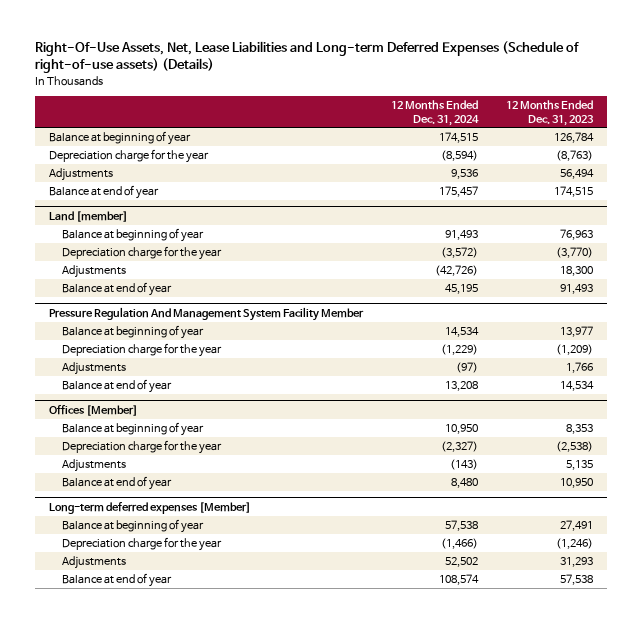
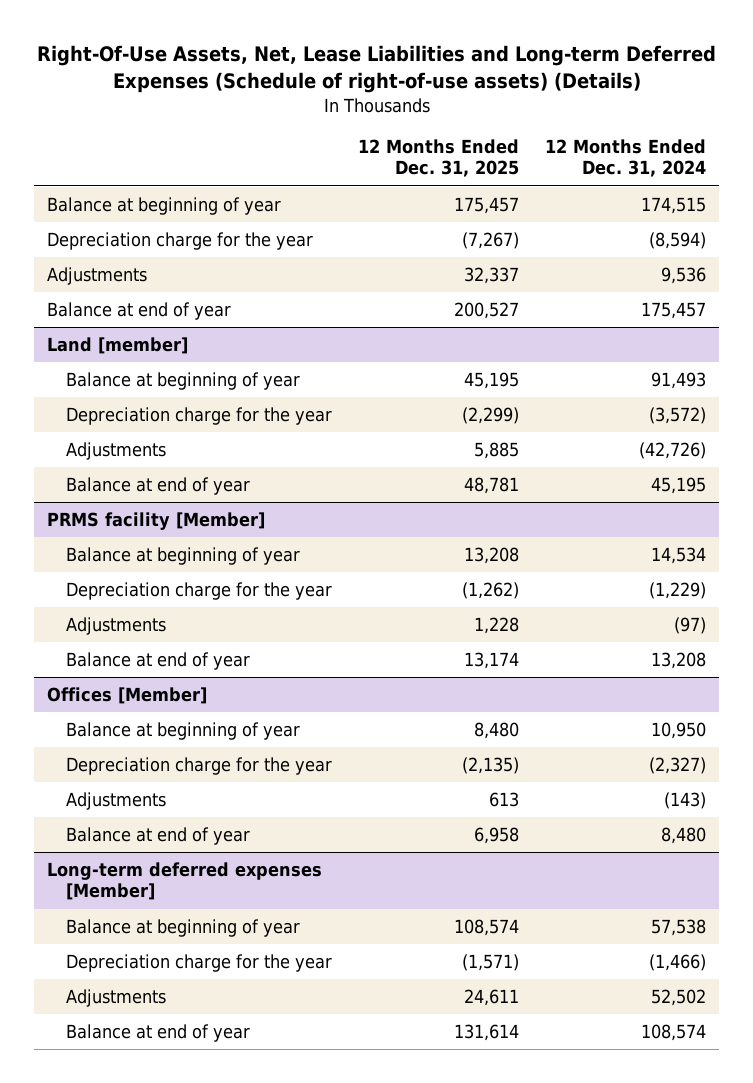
- | 12 Months Ended Dec. 31, 2024 | 12 Months Ended Dec. 31, 2023
+ | 12 Months Ended Dec. 31, 2025 | 12 Months Ended Dec. 31, 2024
- Pressure Regulation And Management System Facility Member
+ PRMS facility [Member]

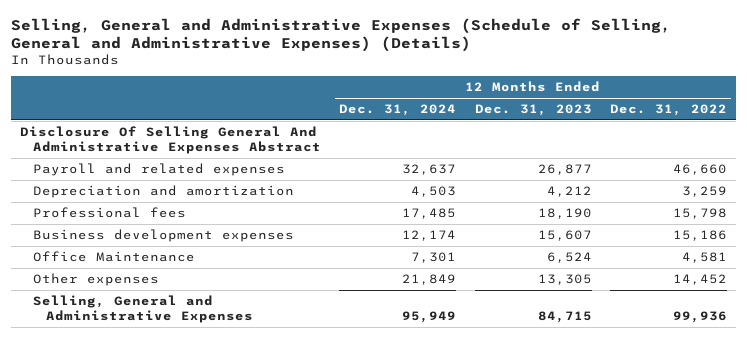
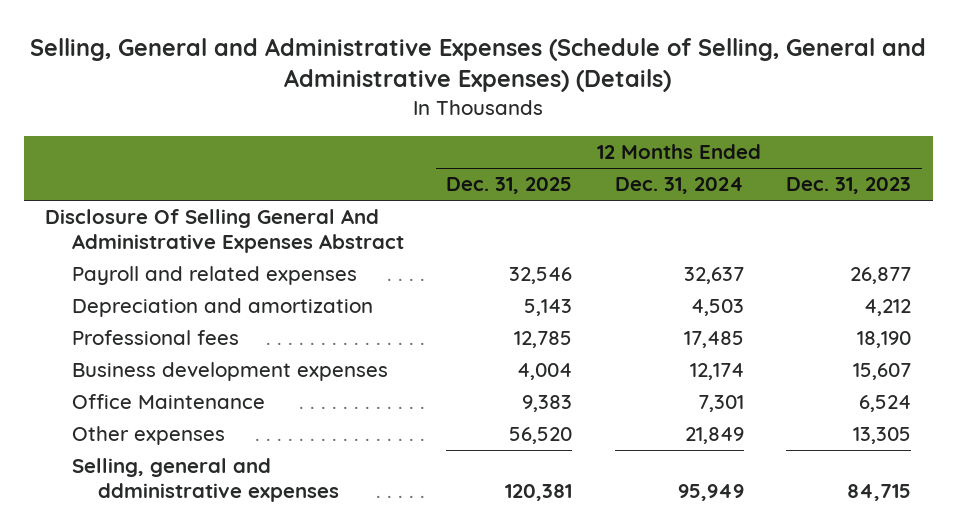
- | 12 Months Ended Dec. 31, 2024 | 12 Months Ended Dec. 31, 2023 | 12 Months Ended Dec. 31, 2022
+ | 12 Months Ended Dec. 31, 2025 | 12 Months Ended Dec. 31, 2024 | 12 Months Ended Dec. 31, 2023
- Selling, General and Administrative Expenses | 95,949 | 84,715 | 99,936
+ Selling, general and ddministrative expenses | 120,381 | 95,949 | 84,715

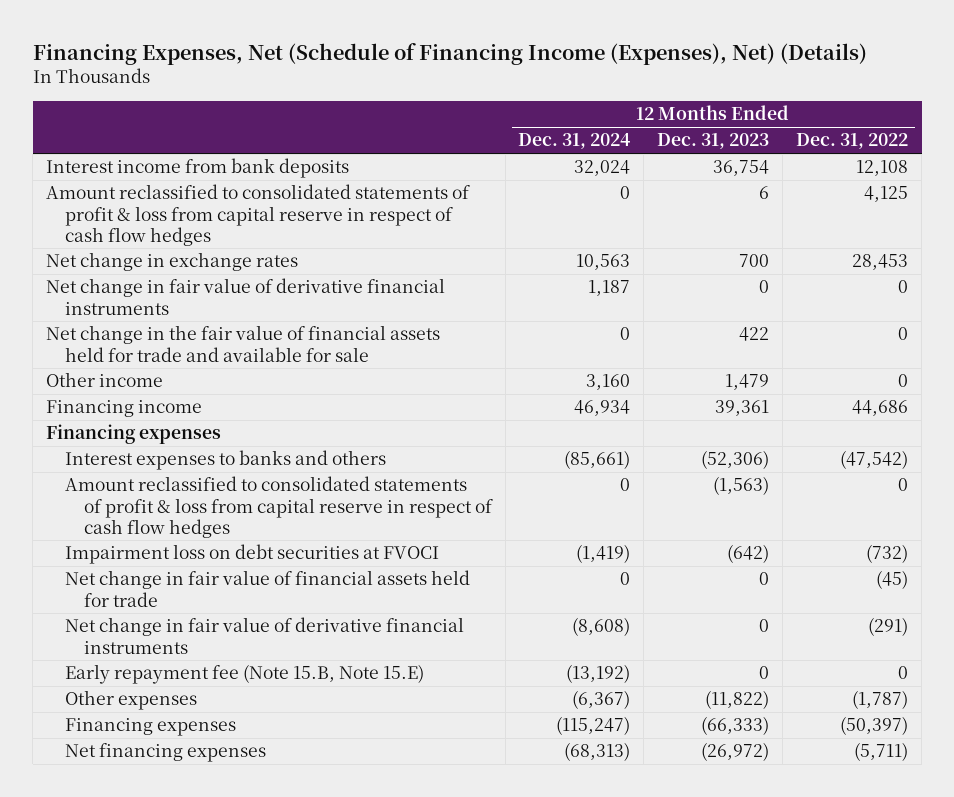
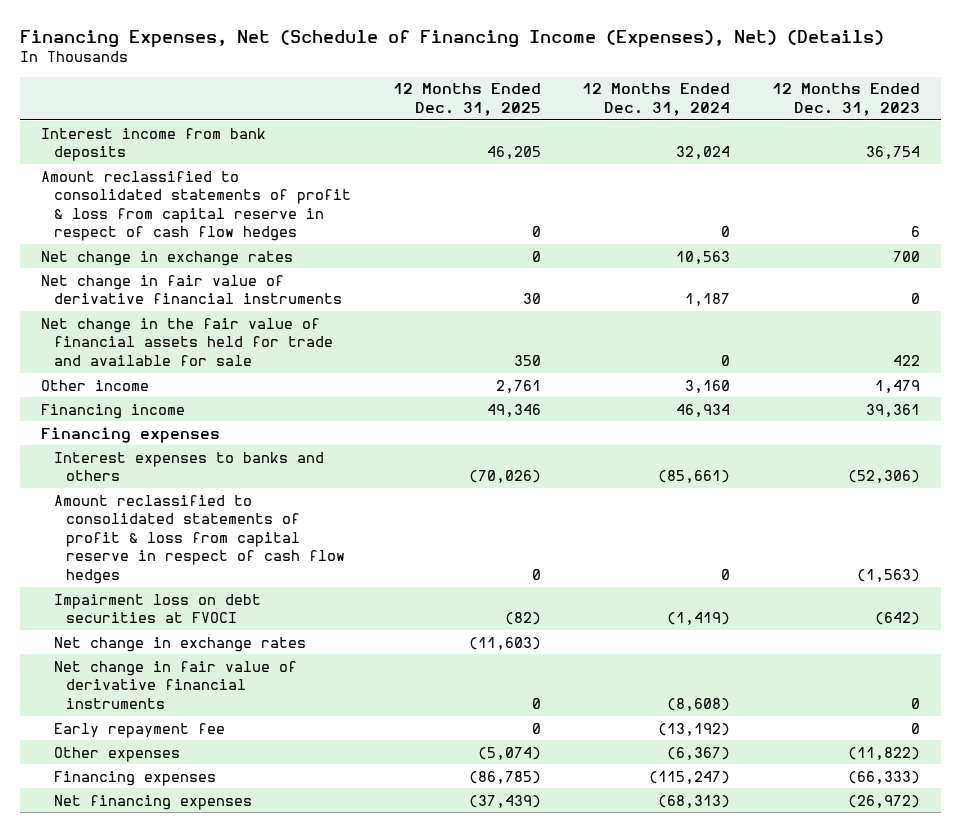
- | 12 Months Ended Dec. 31, 2024 | 12 Months Ended Dec. 31, 2023 | 12 Months Ended Dec. 31, 2022
+ | 12 Months Ended Dec. 31, 2025 | 12 Months Ended Dec. 31, 2024 | 12 Months Ended Dec. 31, 2023
- Net change in fair value of financial assets held for trade | 0 | 0 | (45)
+ Net change in exchange rates | (11,603) | |
- Early repayment fee (Note 15.B, Note 15.E) | (13,192) | 0 | 0
+ Early repayment fee | 0 | (13,192) | 0

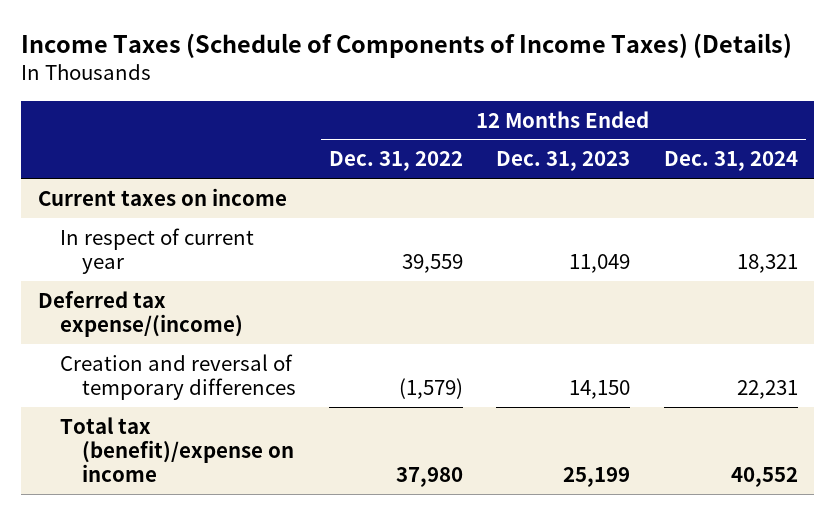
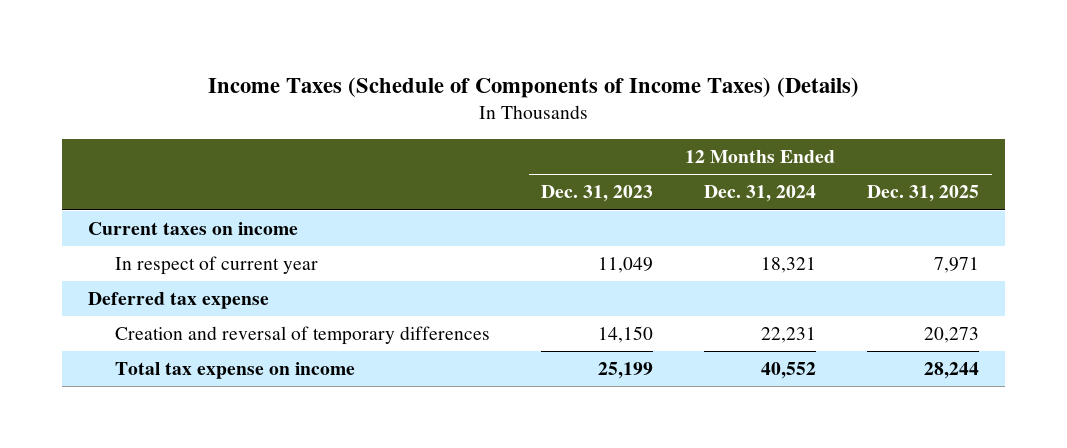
- | 12 Months Ended Dec. 31, 2022 | 12 Months Ended Dec. 31, 2023 | 12 Months Ended Dec. 31, 2024
+ | 12 Months Ended Dec. 31, 2023 | 12 Months Ended Dec. 31, 2024 | 12 Months Ended Dec. 31, 2025
- Deferred tax expense/(income)
+ Deferred tax expense
- Total tax (benefit)/expense on income | 37,980 | 25,199 | 40,552
+ Total tax expense on income | 25,199 | 40,552 | 28,244

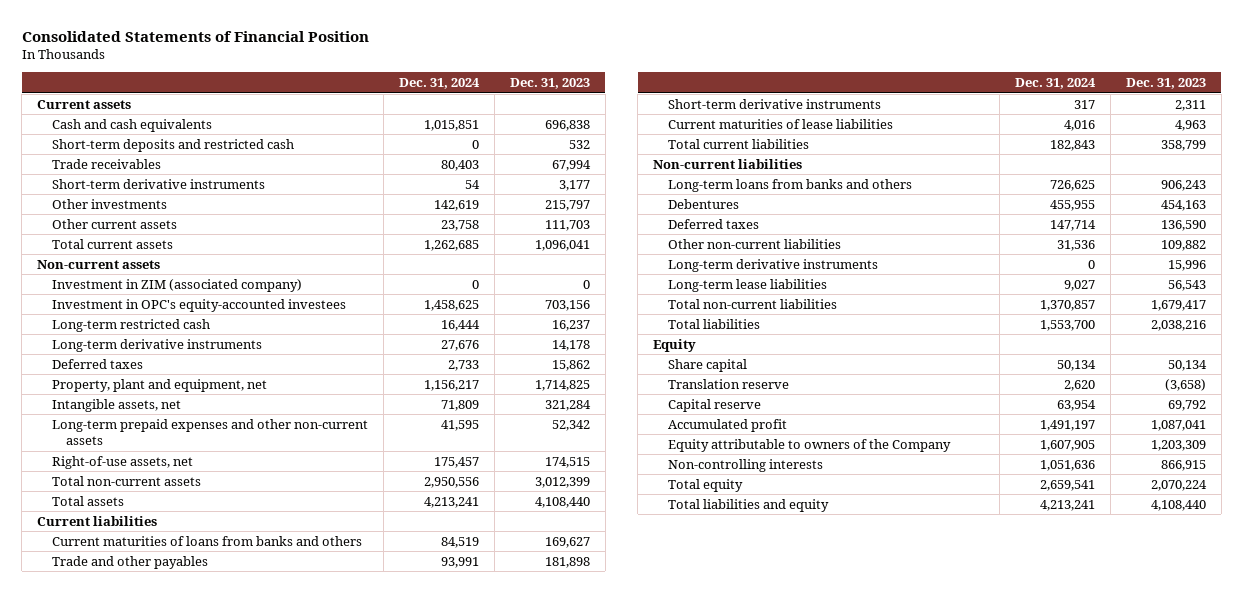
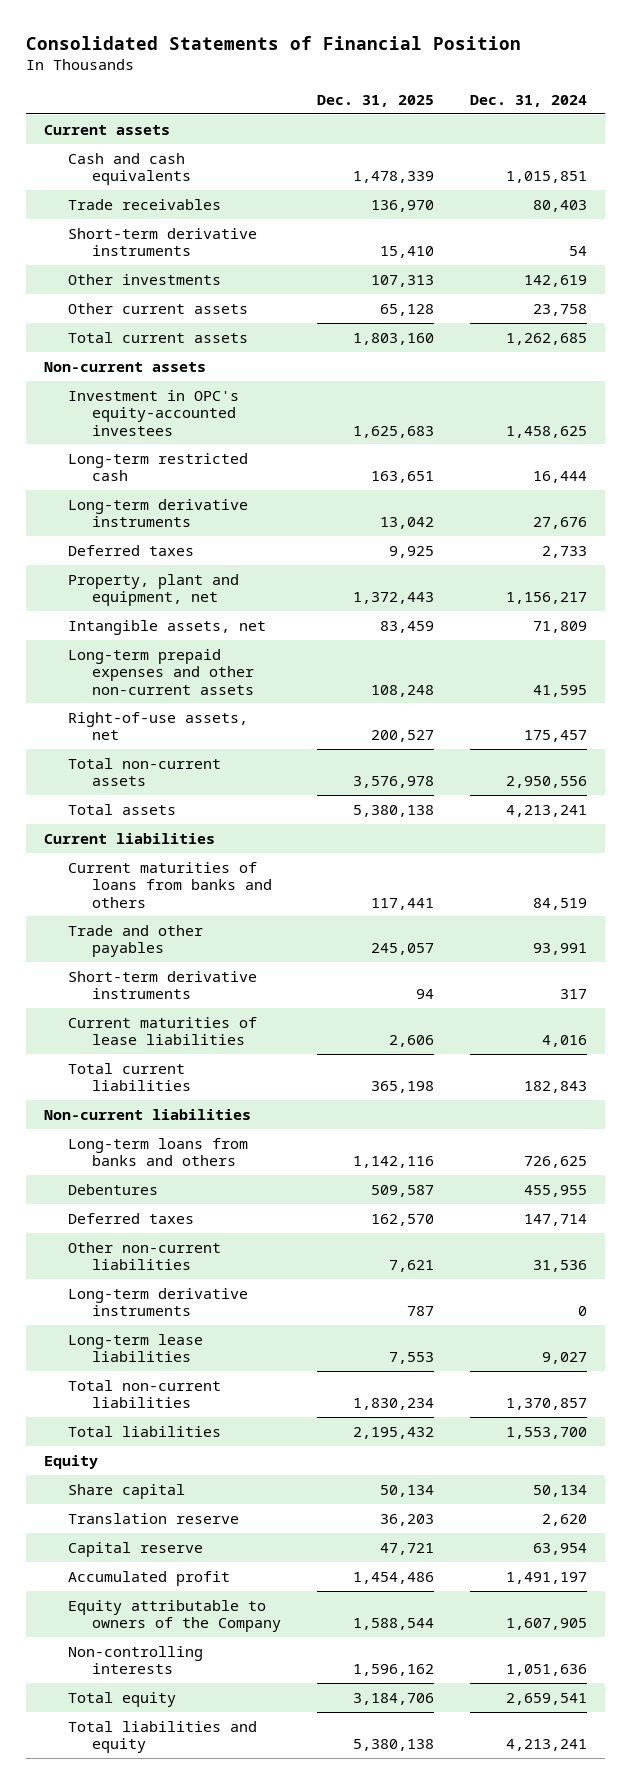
- | Dec. 31, 2024 | Dec. 31, 2023
+ | Dec. 31, 2025 | Dec. 31, 2024
- Short-term deposits and restricted cash | 0 | 532
- Investment in ZIM (associated company) | 0 | 0

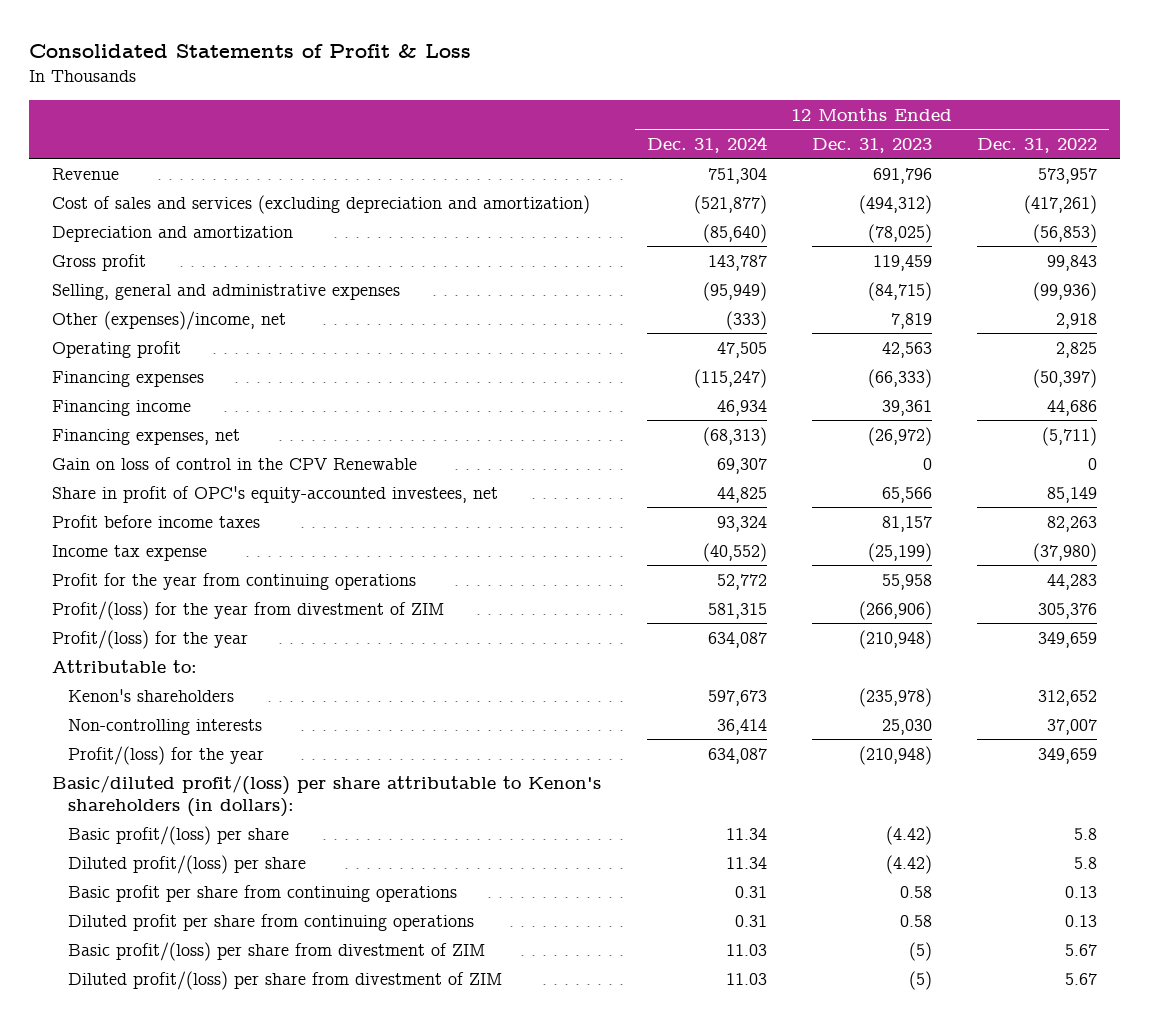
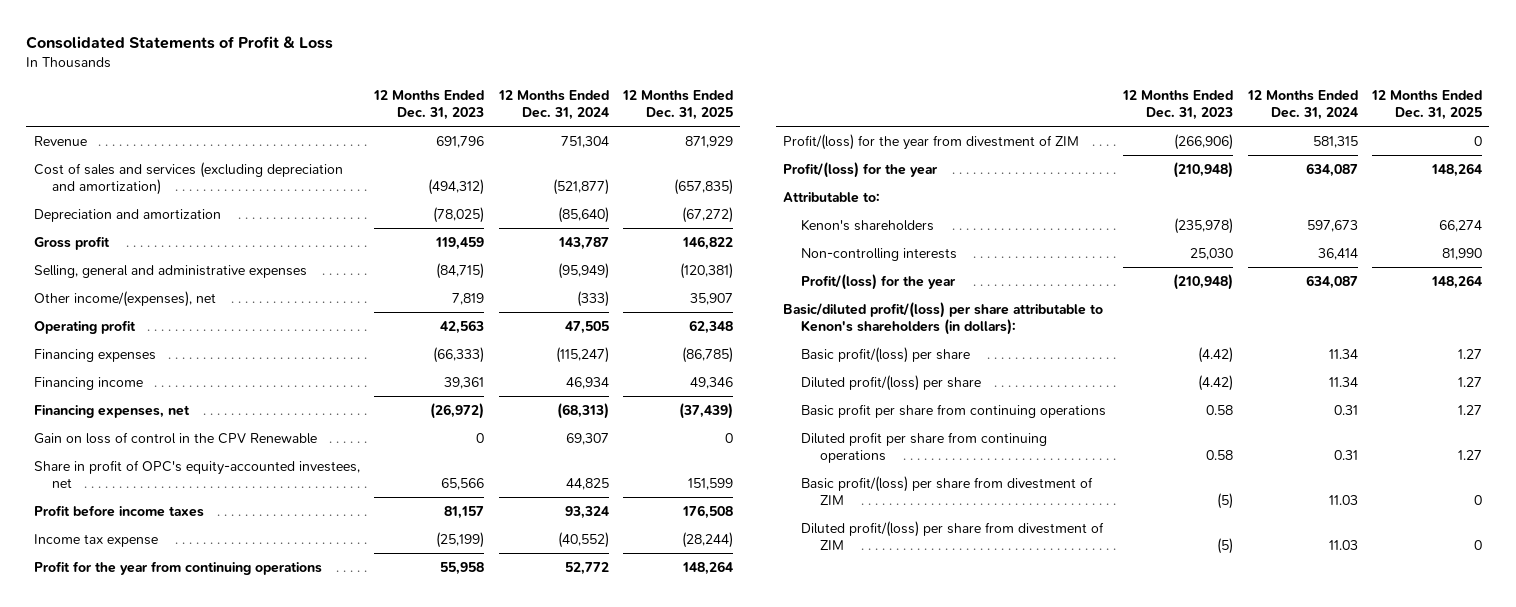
- | 12 Months Ended Dec. 31, 2024 | 12 Months Ended Dec. 31, 2023 | 12 Months Ended Dec. 31, 2022
+ | 12 Months Ended Dec. 31, 2023 | 12 Months Ended Dec. 31, 2024 | 12 Months Ended Dec. 31, 2025
- Other (expenses)/income, net | (333) | 7,819 | 2,918
+ Other income/(expenses), net | 7,819 | (333) | 35,907

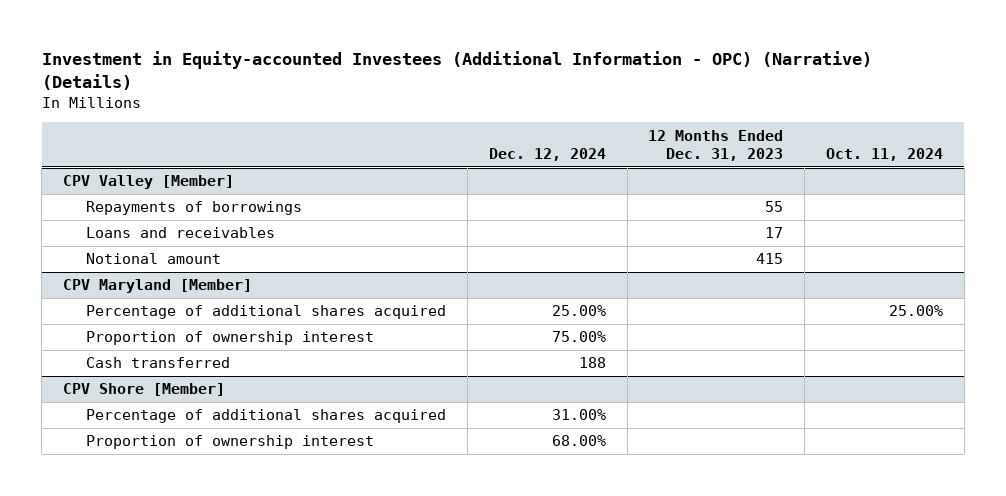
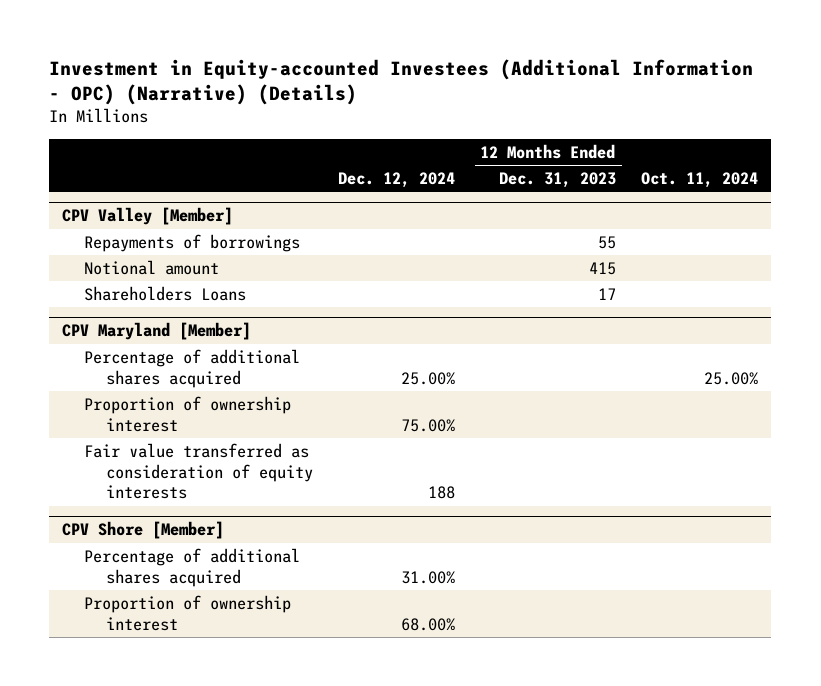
@ CPV Valley [Member]
- Loans and receivables | | 17 |
+ Shareholders Loans | | 17 |
@ CPV Maryland [Member]
- Cash transferred | 188 | |
+ Fair value transferred as consideration of equity interests | 188 | |

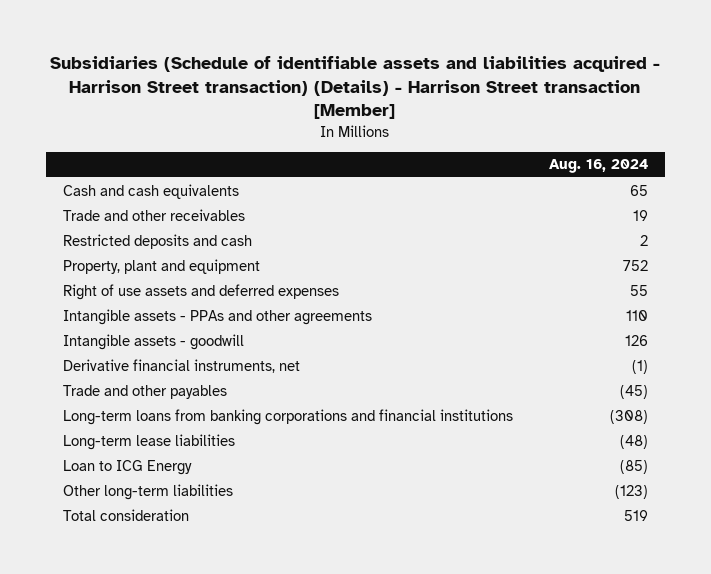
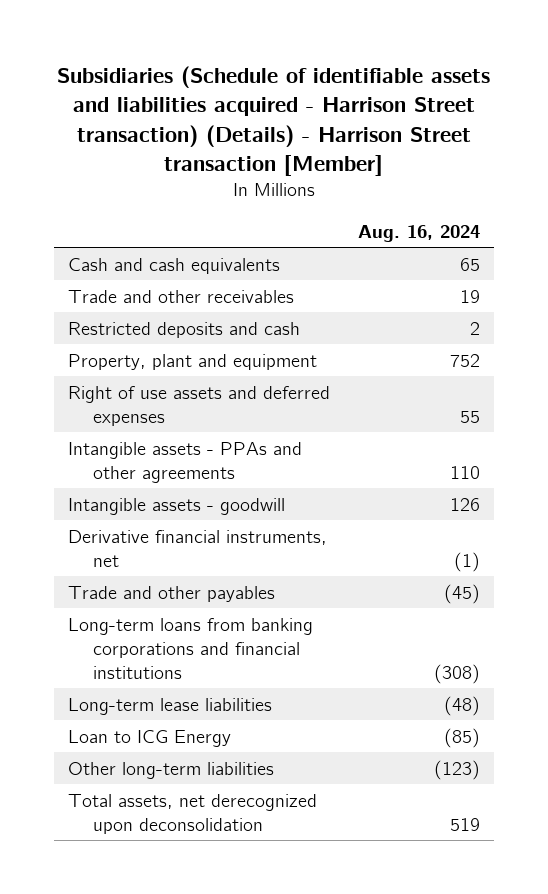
- Total consideration | 519
+ Total assets, net derecognized upon deconsolidation | 519

